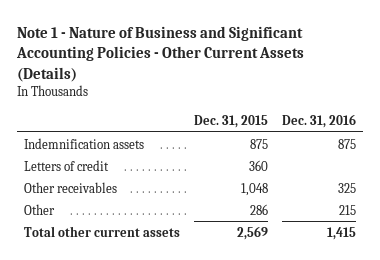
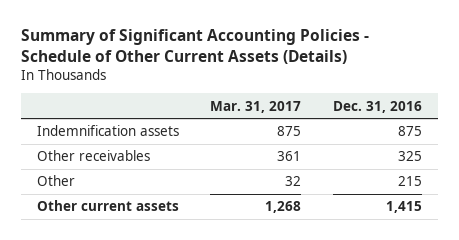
- Note 1 - Nature of Business and Significant Accounting Policies - Other Current Assets (Details)
+ Summary of Significant Accounting Policies - Schedule of Other Current Assets (Details)
- | Dec. 31, 2015 | Dec. 31, 2016
+ | Mar. 31, 2017 | Dec. 31, 2016
- Letters of credit | 360 |
- Total other current assets | 2,569 | 1,415
+ Other current assets | 1,268 | 1,415

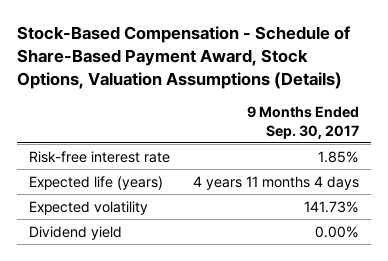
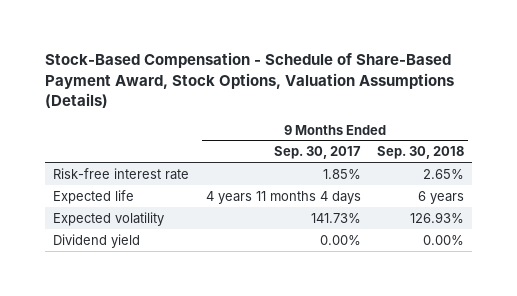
- | 9 Months Ended Sep. 30, 2017
+ | 9 Months Ended Sep. 30, 2017 | 9 Months Ended Sep. 30, 2018
- Expected life (years) | 4 years 11 months 4 days
+ Expected life | 4 years 11 months 4 days | 6 years

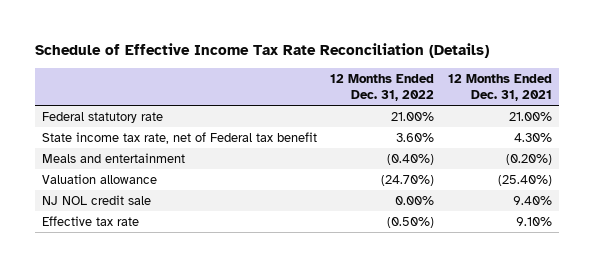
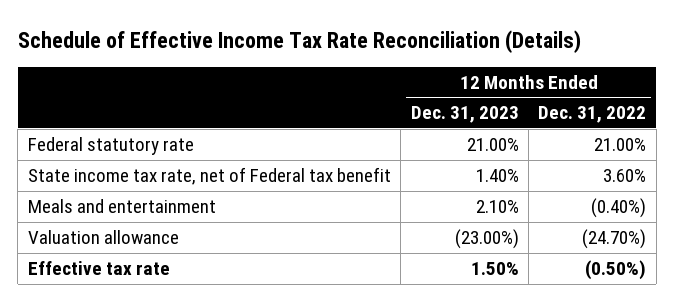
- | 12 Months Ended Dec. 31, 2022 | 12 Months Ended Dec. 31, 2021
+ | 12 Months Ended Dec. 31, 2023 | 12 Months Ended Dec. 31, 2022
- NJ NOL credit sale | 0.00% | 9.40%

